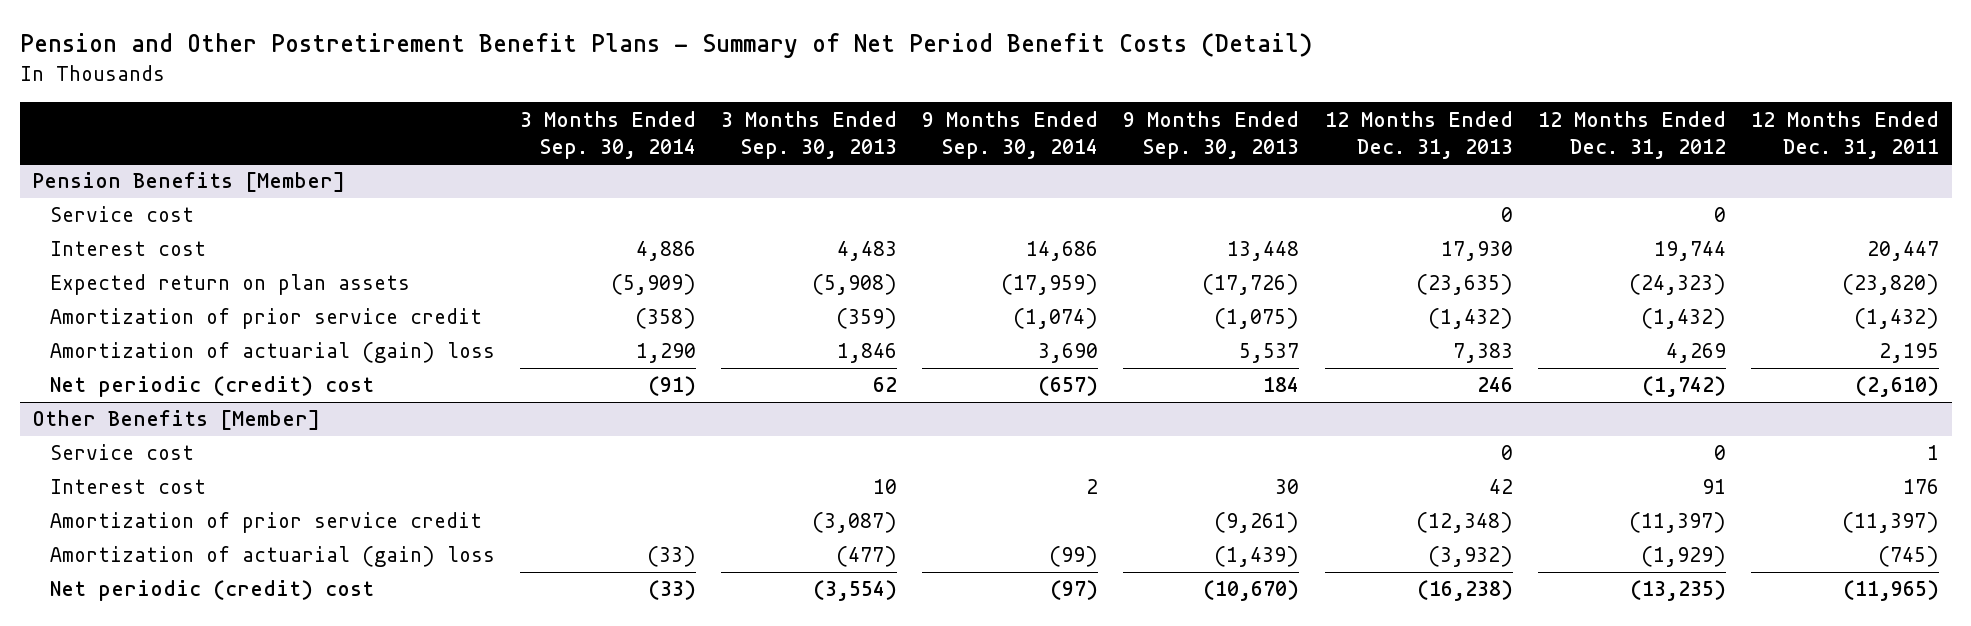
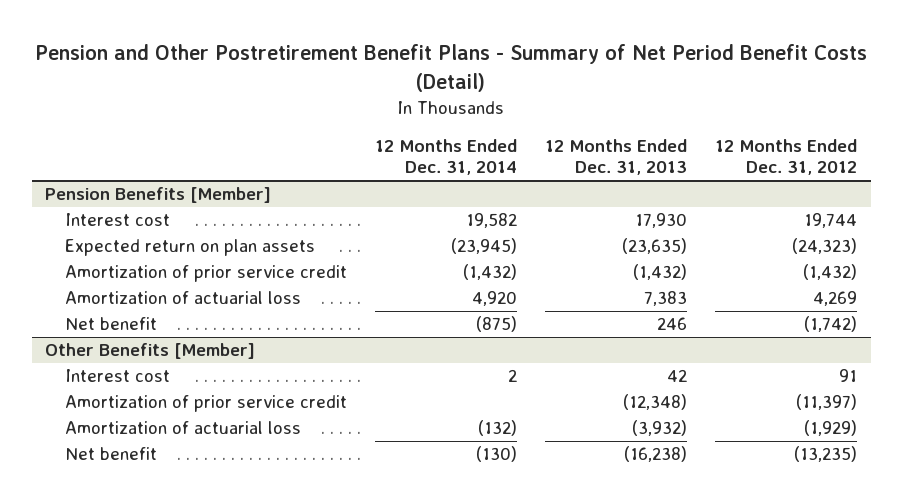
- | 3 Months Ended Sep. 30, 2014 | 3 Months Ended Sep. 30, 2013 | 9 Months Ended Sep. 30, 2014 | 9 Months Ended Sep. 30, 2013 | 12 Months Ended Dec. 31, 2013 | 12 Months Ended Dec. 31, 2012 | 12 Months Ended Dec. 31, 2011
+ | 12 Months Ended Dec. 31, 2014 | 12 Months Ended Dec. 31, 2013 | 12 Months Ended Dec. 31, 2012
@ Pension Benefits [Member]
- Service cost | | | | | 0 | 0 |
- Amortization of actuarial (gain) loss | 1,290 | 1,846 | 3,690 | 5,537 | 7,383 | 4,269 | 2,195
- Net periodic (credit) cost | (91) | 62 | (657) | 184 | 246 | (1,742) | (2,610)
+ Amortization of actuarial loss | 4,920 | 7,383 | 4,269
+ Net benefit | (875) | 246 | (1,742)
@ Other Benefits [Member]
- Service cost | | | | | 0 | 0 | 1
- Amortization of actuarial (gain) loss | (33) | (477) | (99) | (1,439) | (3,932) | (1,929) | (745)
- Net periodic (credit) cost | (33) | (3,554) | (97) | (10,670) | (16,238) | (13,235) | (11,965)
+ Amortization of actuarial loss | (132) | (3,932) | (1,929)
+ Net benefit | (130) | (16,238) | (13,235)

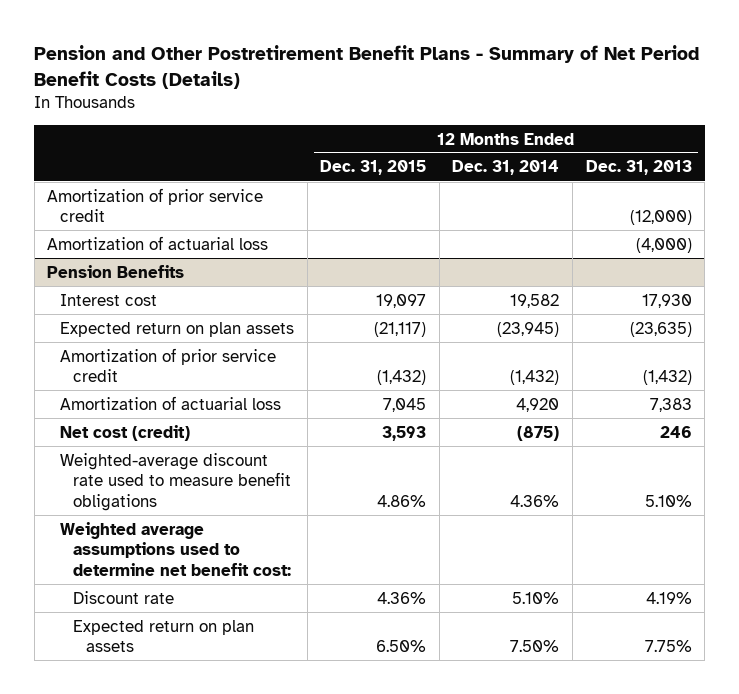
- Pension and Other Postretirement Benefit Plans - Summary of Net Period Benefit Costs (Detail)
+ Pension and Other Postretirement Benefit Plans - Summary of Net Period Benefit Costs (Details)
- | 12 Months Ended Dec. 31, 2014 | 12 Months Ended Dec. 31, 2013 | 12 Months Ended Dec. 31, 2012
+ | 12 Months Ended Dec. 31, 2015 | 12 Months Ended Dec. 31, 2014 | 12 Months Ended Dec. 31, 2013
- Pension Benefits [Member]
+ Amortization of prior service credit | | | (12,000)
+ Amortization of actuarial loss | | | (4,000)
+ Pension Benefits
- Net benefit | (875) | 246 | (1,742)
- Other Benefits [Member]
- Interest cost | 2 | 42 | 91
- Amortization of prior service credit | | (12,348) | (11,397)
- Amortization of actuarial loss | (132) | (3,932) | (1,929)
- Net benefit | (130) | (16,238) | (13,235)
+ Net cost (credit) | 3,593 | (875) | 246
+ Weighted-average discount rate used to measure benefit obligations | 4.86% | 4.36% | 5.10%
+ Weighted average assumptions used to determine net benefit cost:
+ Discount rate | 4.36% | 5.10% | 4.19%
+ Expected return on plan assets | 6.50% | 7.50% | 7.75%

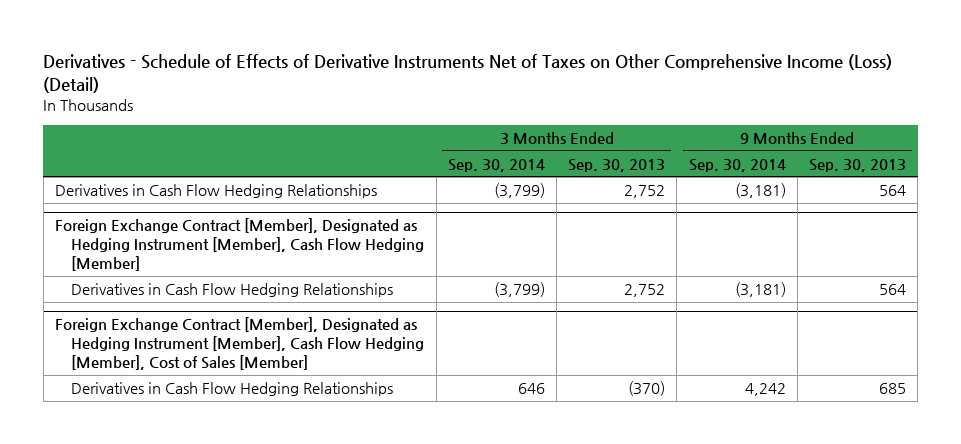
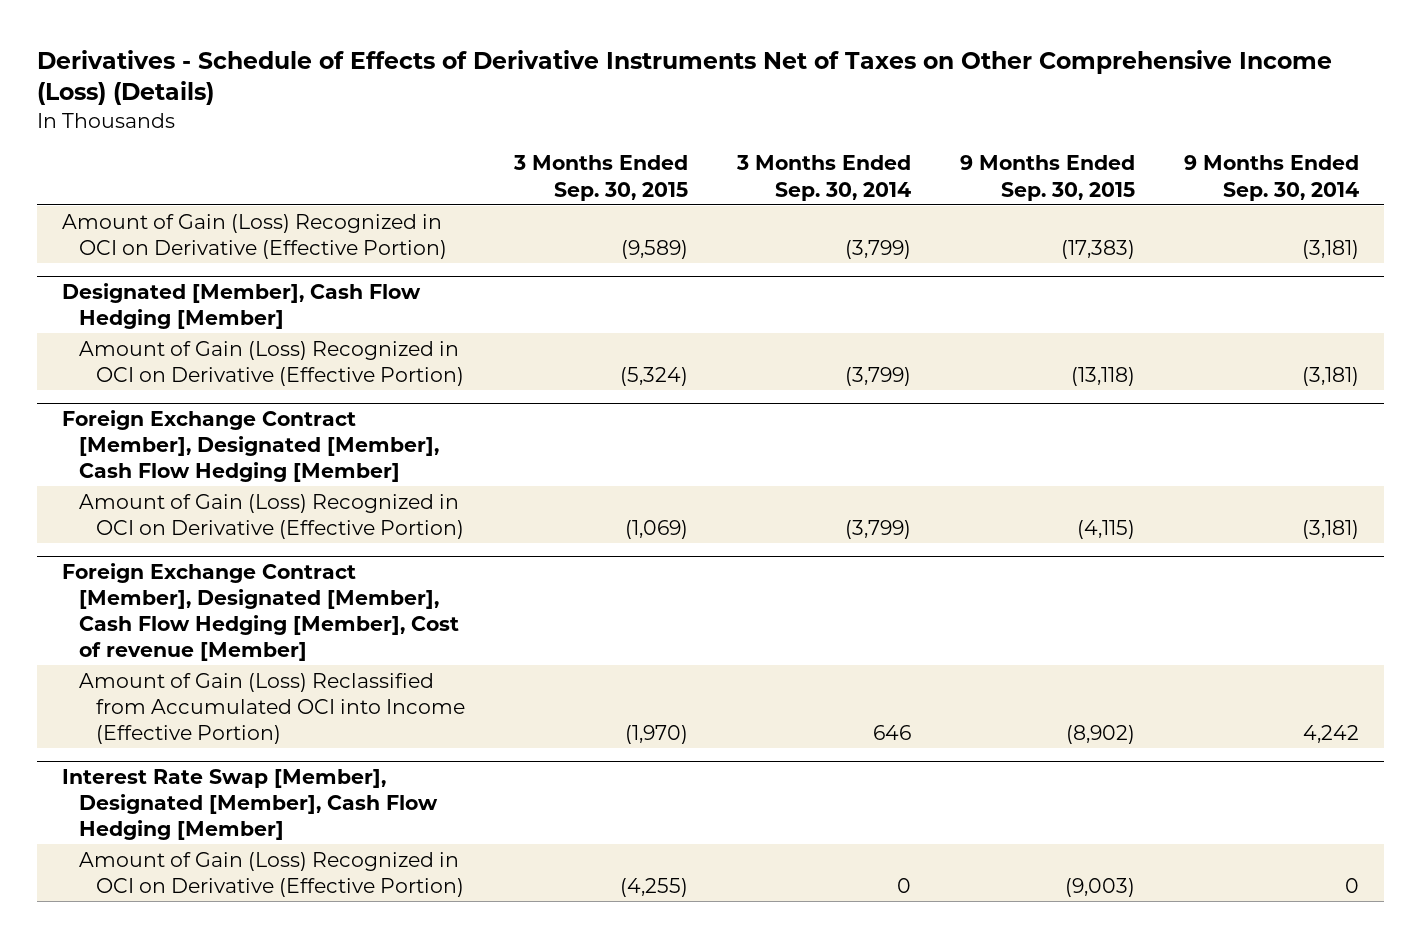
- Derivatives - Schedule of Effects of Derivative Instruments Net of Taxes on Other Comprehensive Income (Loss) (Detail)
+ Derivatives - Schedule of Effects of Derivative Instruments Net of Taxes on Other Comprehensive Income (Loss) (Details)
- | 3 Months Ended Sep. 30, 2014 | 3 Months Ended Sep. 30, 2013 | 9 Months Ended Sep. 30, 2014 | 9 Months Ended Sep. 30, 2013
+ | 3 Months Ended Sep. 30, 2015 | 3 Months Ended Sep. 30, 2014 | 9 Months Ended Sep. 30, 2015 | 9 Months Ended Sep. 30, 2014
- Derivatives in Cash Flow Hedging Relationships | (3,799) | 2,752 | (3,181) | 564
- Foreign Exchange Contract [Member], Designated as Hedging Instrument [Member], Cash Flow Hedging [Member]
- Derivatives in Cash Flow Hedging Relationships | (3,799) | 2,752 | (3,181) | 564
- Foreign Exchange Contract [Member], Designated as Hedging Instrument [Member], Cash Flow Hedging [Member], Cost of Sales [Member]
- Derivatives in Cash Flow Hedging Relationships | 646 | (370) | 4,242 | 685
+ Amount of Gain (Loss) Recognized in OCI on Derivative (Effective Portion) | (9,589) | (3,799) | (17,383) | (3,181)
+ Designated [Member], Cash Flow Hedging [Member]
+ Amount of Gain (Loss) Recognized in OCI on Derivative (Effective Portion) | (5,324) | (3,799) | (13,118) | (3,181)
+ Foreign Exchange Contract [Member], Designated [Member], Cash Flow Hedging [Member]
+ Amount of Gain (Loss) Recognized in OCI on Derivative (Effective Portion) | (1,069) | (3,799) | (4,115) | (3,181)
+ Foreign Exchange Contract [Member], Designated [Member], Cash Flow Hedging [Member], Cost of revenue [Member]
+ Amount of Gain (Loss) Reclassified from Accumulated OCI into Income (Effective Portion) | (1,970) | 646 | (8,902) | 4,242
+ Interest Rate Swap [Member], Designated [Member], Cash Flow Hedging [Member]
+ Amount of Gain (Loss) Recognized in OCI on Derivative (Effective Portion) | (4,255) | 0 | (9,003) | 0

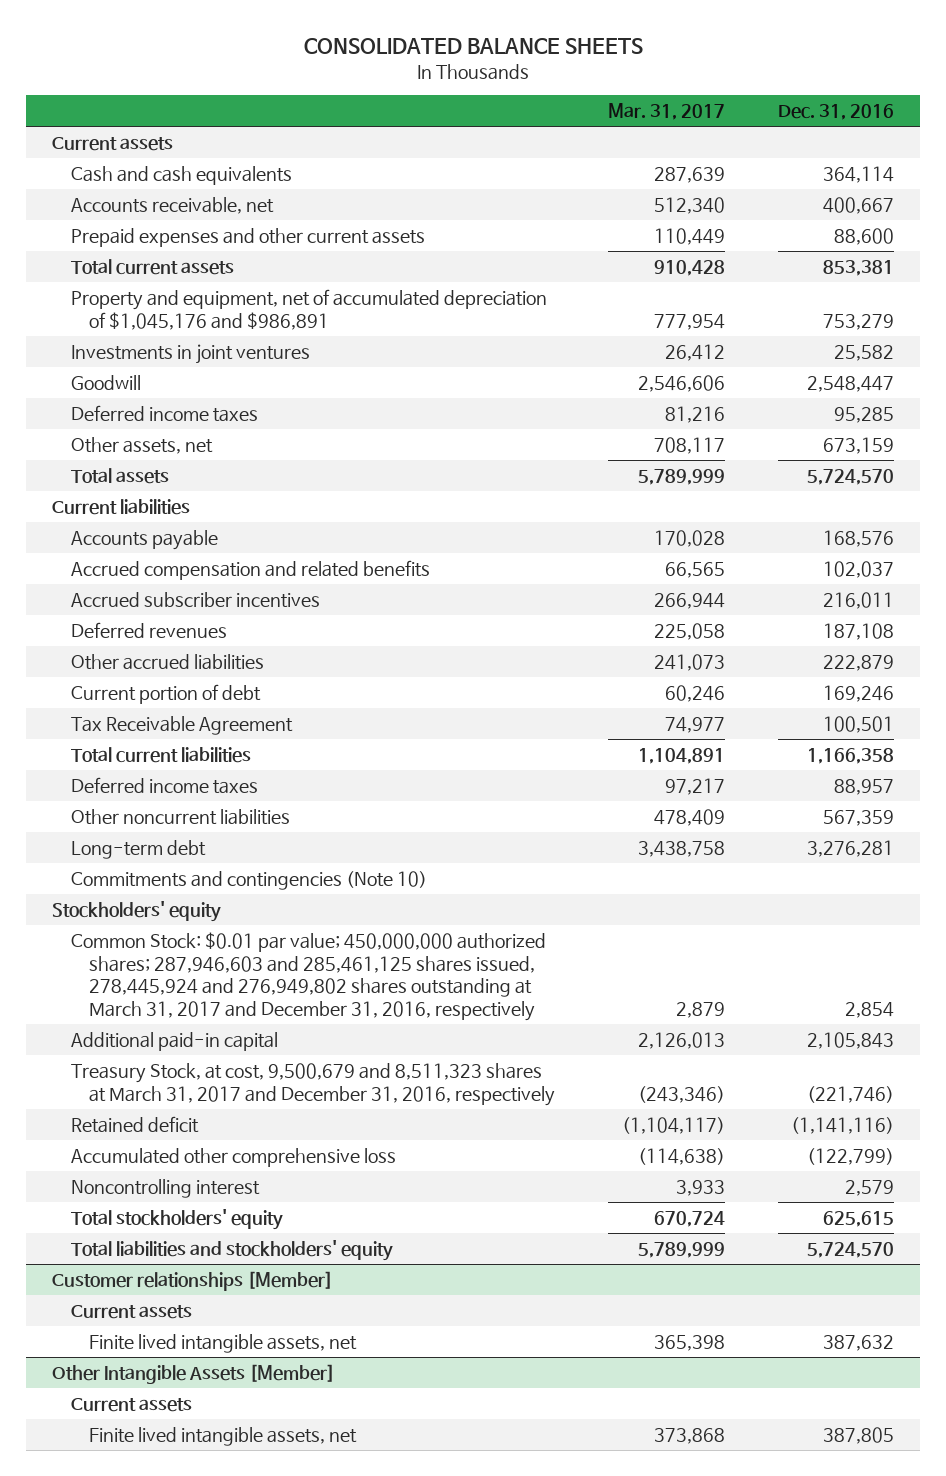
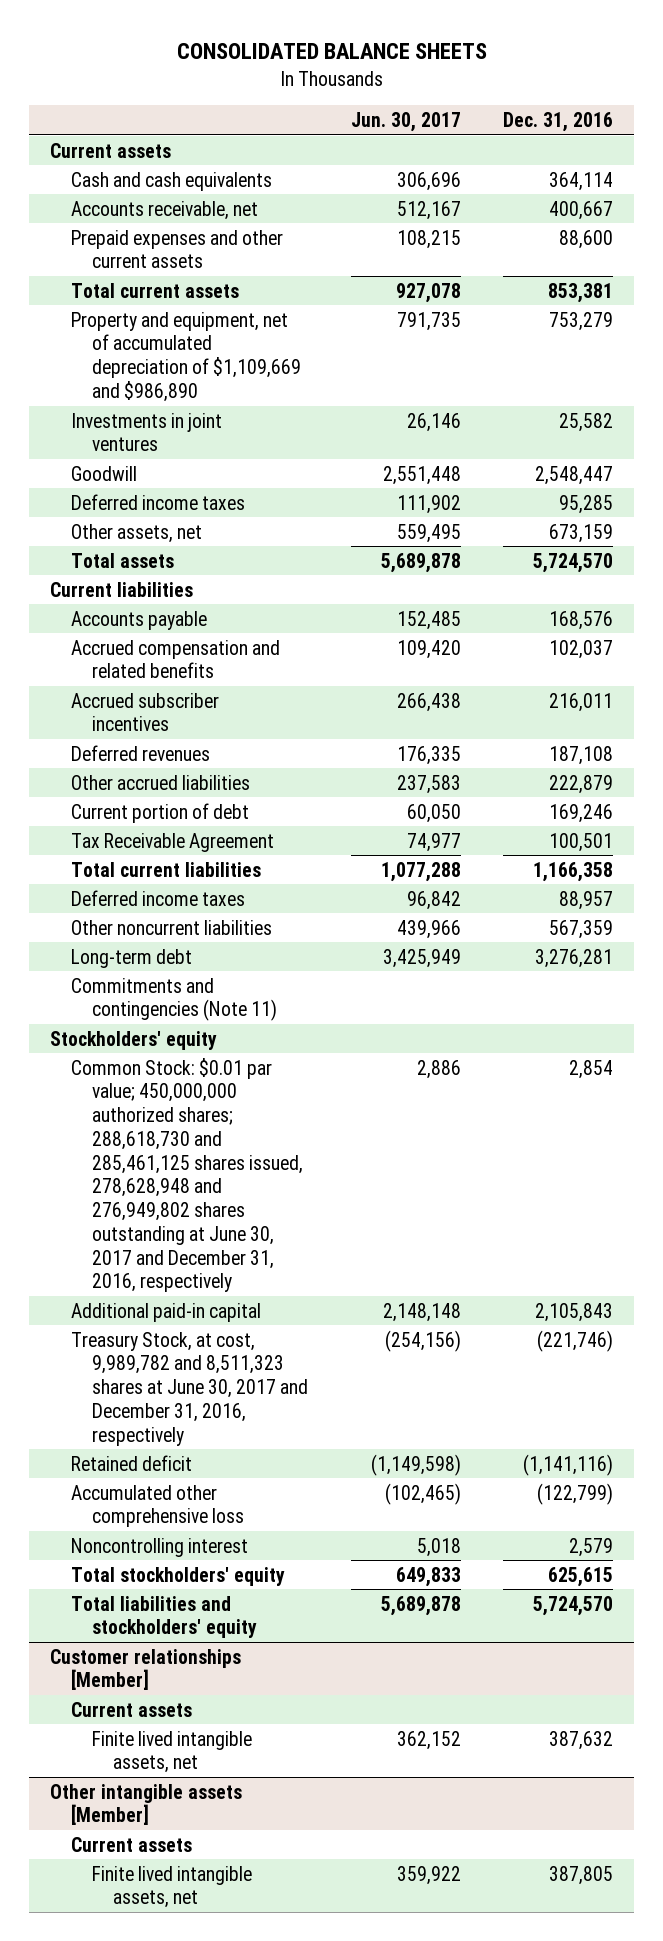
- | Mar. 31, 2017 | Dec. 31, 2016
+ | Jun. 30, 2017 | Dec. 31, 2016
- Property and equipment, net of accumulated depreciation of $1,045,176 and $986,891 | 777,954 | 753,279
+ Property and equipment, net of accumulated depreciation of $1,109,669 and $986,890 | 791,735 | 753,279
- Commitments and contingencies (Note 10)
+ Commitments and contingencies (Note 11)
- Common Stock: $0.01 par value; 450,000,000 authorized shares; 287,946,603 and 285,461,125 shares issued, 278,445,924 and 276,949,802 shares outstanding at March 31, 2017 and December 31, 2016, respectively | 2,879 | 2,854
+ Common Stock: $0.01 par value; 450,000,000 authorized shares; 288,618,730 and 285,461,125 shares issued, 278,628,948 and 276,949,802 shares outstanding at June 30, 2017 and December 31, 2016, respectively | 2,886 | 2,854
- Treasury Stock, at cost, 9,500,679 and 8,511,323 shares at March 31, 2017 and December 31, 2016, respectively | (243,346) | (221,746)
+ Treasury Stock, at cost, 9,989,782 and 8,511,323 shares at June 30, 2017 and December 31, 2016, respectively | (254,156) | (221,746)
- Other Intangible Assets [Member]
+ Other intangible assets [Member]

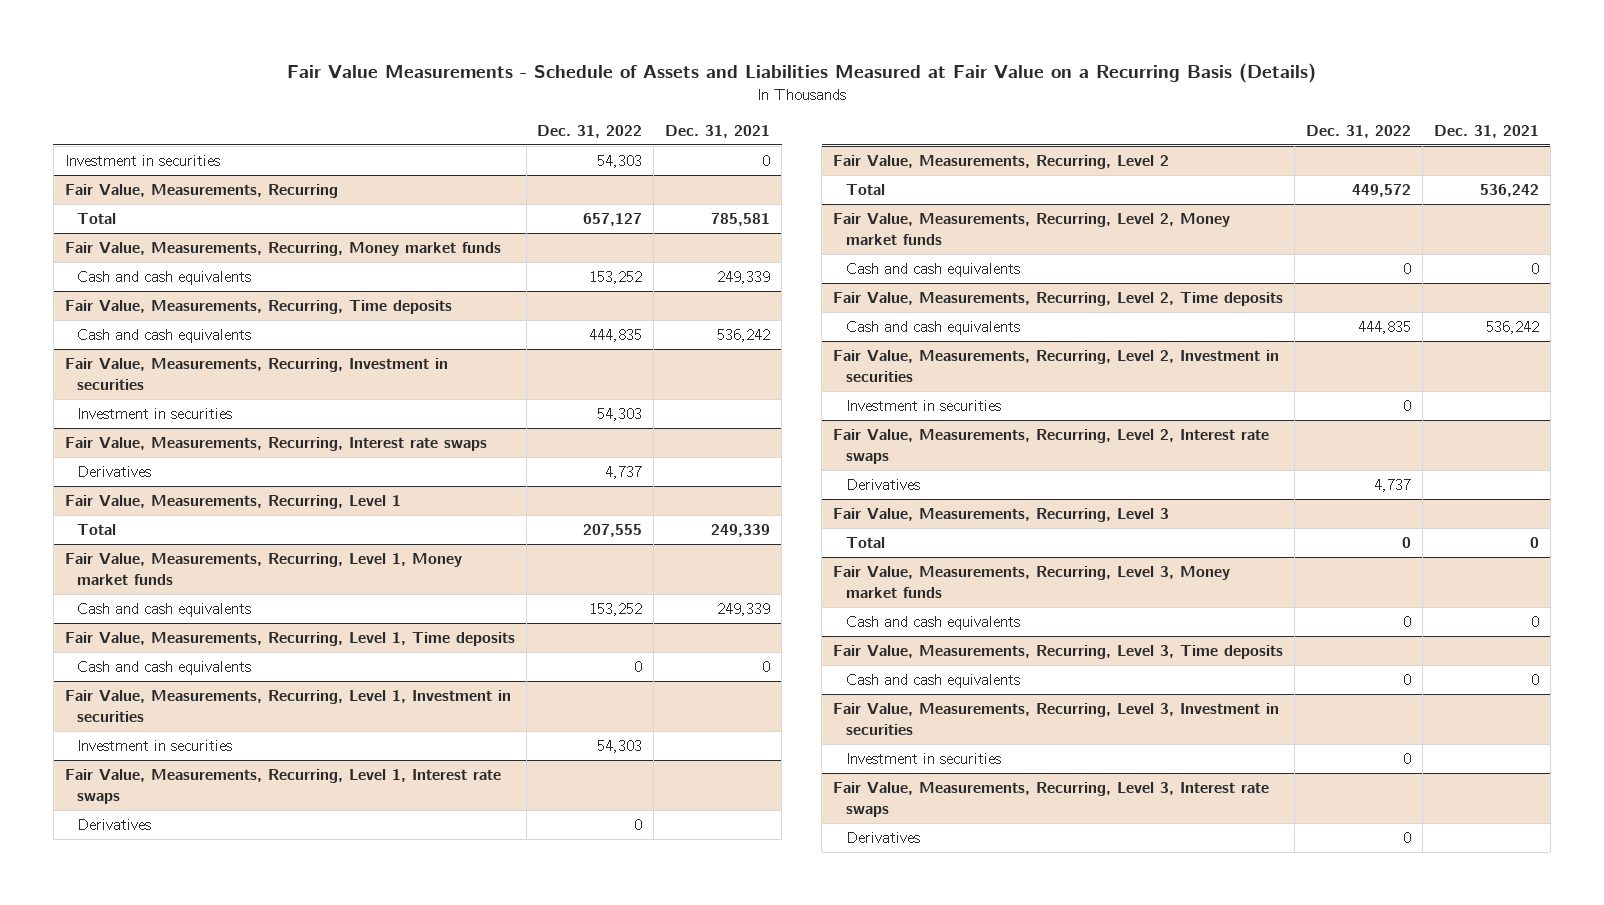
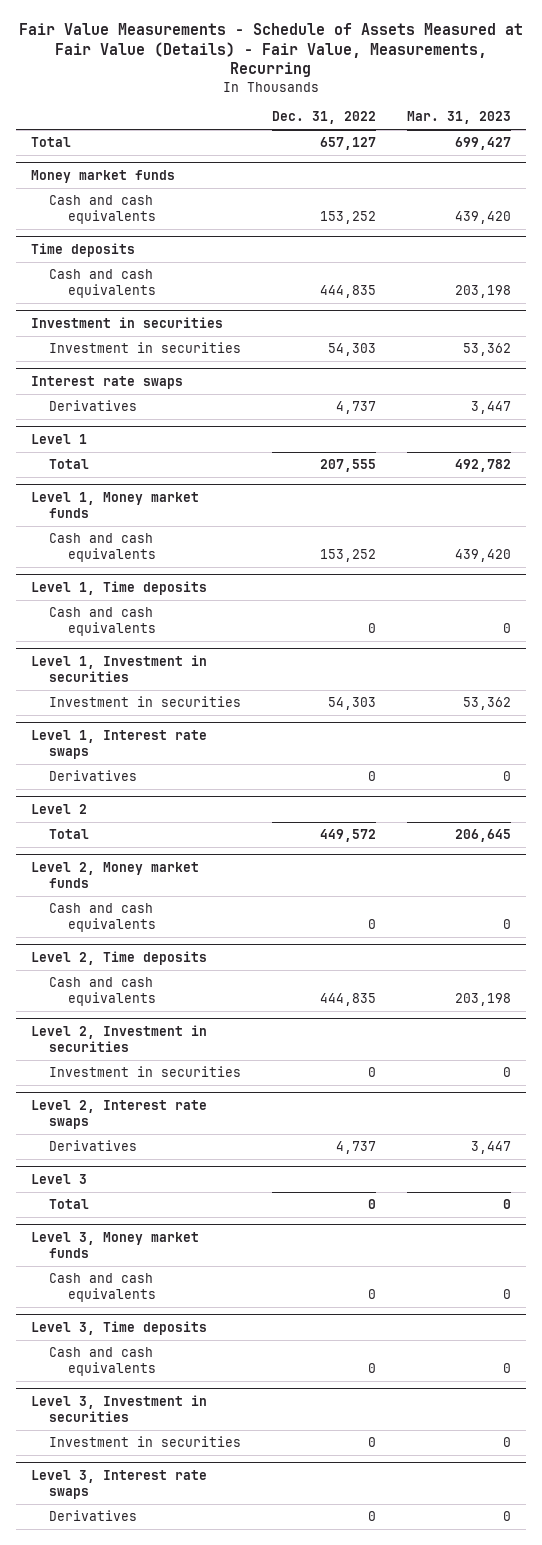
- Fair Value Measurements - Schedule of Assets and Liabilities Measured at Fair Value on a Recurring Basis (Details)
+ Fair Value Measurements - Schedule of Assets Measured at Fair Value (Details) - Fair Value, Measurements, Recurring
- | Dec. 31, 2022 | Dec. 31, 2021
+ | Dec. 31, 2022 | Mar. 31, 2023
- Investment in securities | 54,303 | 0
- Fair Value, Measurements, Recurring
- Fair Value, Measurements, Recurring, Money market funds
+ Money market funds
- Fair Value, Measurements, Recurring, Time deposits
+ Time deposits
- Fair Value, Measurements, Recurring, Investment in securities
+ Investment in securities
- Fair Value, Measurements, Recurring, Interest rate swaps
+ Interest rate swaps
- Fair Value, Measurements, Recurring, Level 1
+ Level 1
- Fair Value, Measurements, Recurring, Level 1, Money market funds
+ Level 1, Money market funds
- Fair Value, Measurements, Recurring, Level 1, Time deposits
+ Level 1, Time deposits
- Fair Value, Measurements, Recurring, Level 1, Investment in securities
+ Level 1, Investment in securities
- Fair Value, Measurements, Recurring, Level 1, Interest rate swaps
+ Level 1, Interest rate swaps
- Fair Value, Measurements, Recurring, Level 2
+ Level 2
- Fair Value, Measurements, Recurring, Level 2, Money market funds
+ Level 2, Money market funds
- Fair Value, Measurements, Recurring, Level 2, Time deposits
+ Level 2, Time deposits
- Fair Value, Measurements, Recurring, Level 2, Investment in securities
+ Level 2, Investment in securities
- Fair Value, Measurements, Recurring, Level 2, Interest rate swaps
+ Level 2, Interest rate swaps
- Fair Value, Measurements, Recurring, Level 3
+ Level 3
- Fair Value, Measurements, Recurring, Level 3, Money market funds
+ Level 3, Money market funds
- Fair Value, Measurements, Recurring, Level 3, Time deposits
+ Level 3, Time deposits
- Fair Value, Measurements, Recurring, Level 3, Investment in securities
+ Level 3, Investment in securities
- Fair Value, Measurements, Recurring, Level 3, Interest rate swaps
+ Level 3, Interest rate swaps

